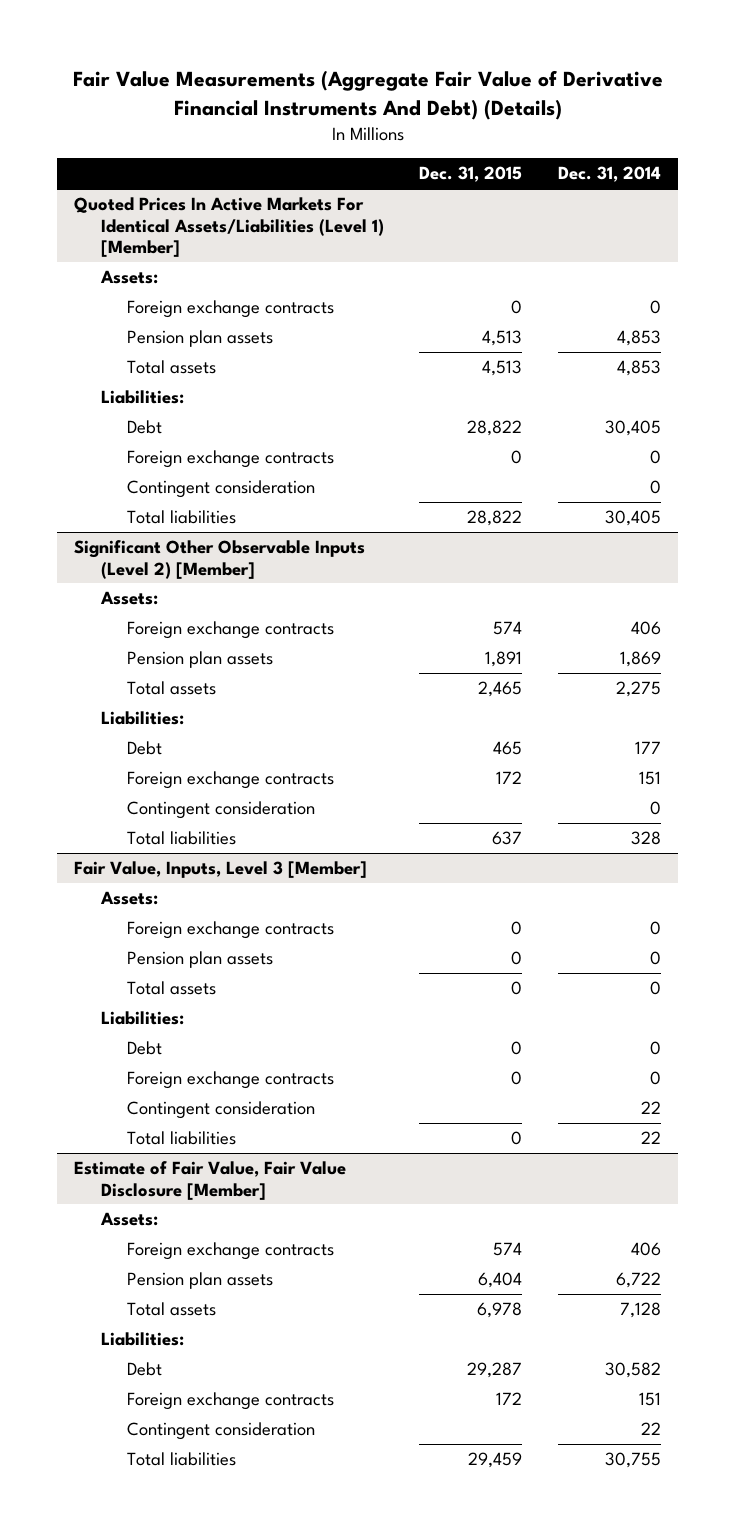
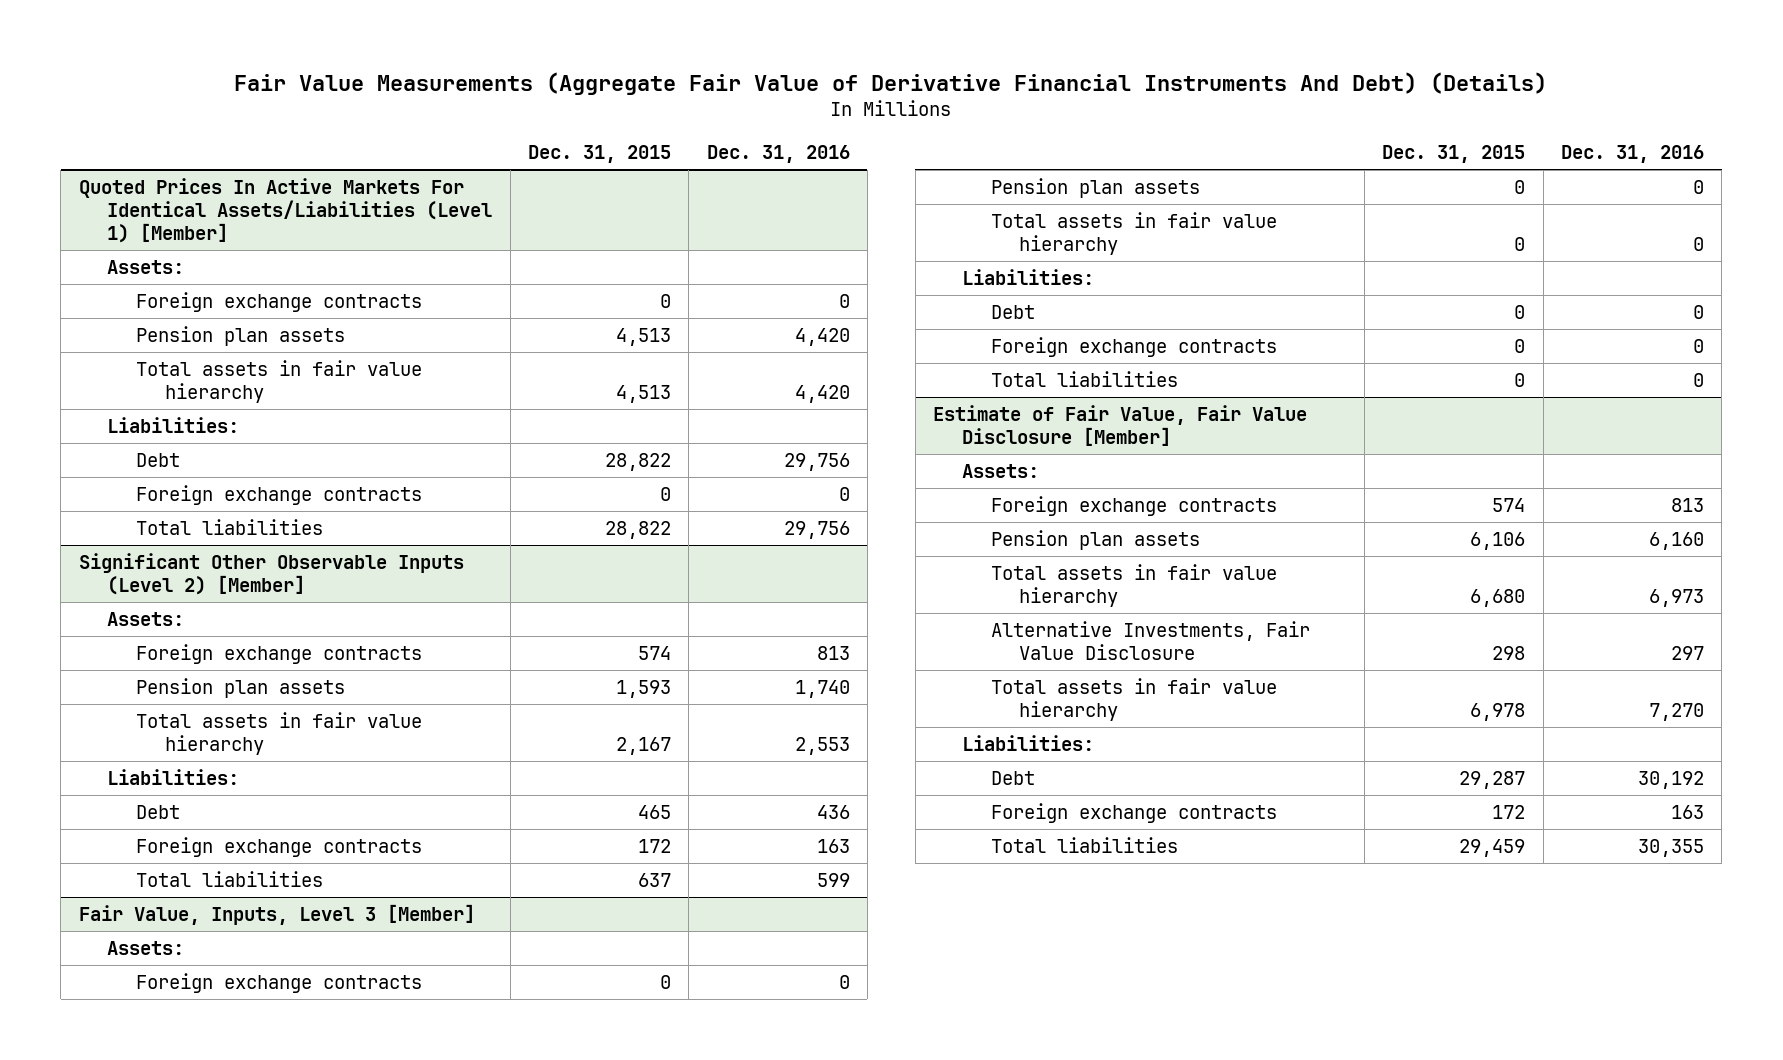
- | Dec. 31, 2015 | Dec. 31, 2014
+ | Dec. 31, 2015 | Dec. 31, 2016
@ Quoted Prices In Active Markets For Identical Assets/Liabilities (Level 1) [Member]
- Total assets | 4,513 | 4,853
+ Total assets in fair value hierarchy | 4,513 | 4,420
- Contingent consideration | | 0
@ Significant Other Observable Inputs (Level 2) [Member]
- Pension plan assets | 1,891 | 1,869
- Total assets | 2,465 | 2,275
+ Pension plan assets | 1,593 | 1,740
+ Total assets in fair value hierarchy | 2,167 | 2,553
- Contingent consideration | | 0
@ Fair Value, Inputs, Level 3 [Member]
- Total assets | 0 | 0
+ Total assets in fair value hierarchy | 0 | 0
- Contingent consideration | | 22
@ Estimate of Fair Value, Fair Value Disclosure [Member]
- Pension plan assets | 6,404 | 6,722
- Total assets | 6,978 | 7,128
+ Pension plan assets | 6,106 | 6,160
+ Total assets in fair value hierarchy | 6,680 | 6,973
+ Alternative Investments, Fair Value Disclosure | 298 | 297
+ Total assets in fair value hierarchy | 6,978 | 7,270
- Contingent consideration | | 22

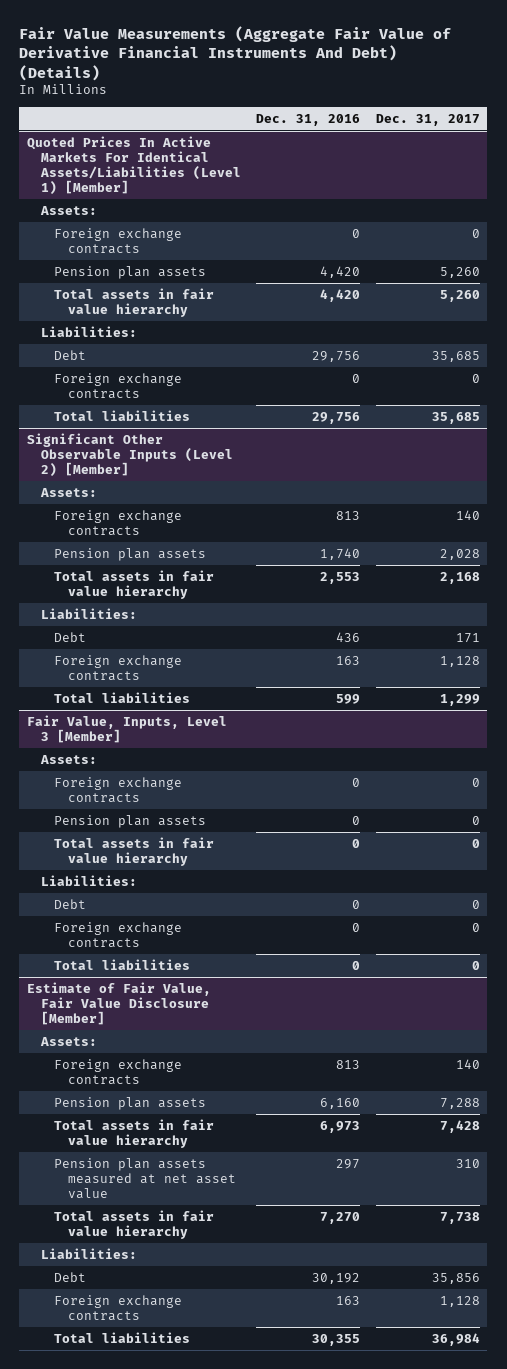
- | Dec. 31, 2015 | Dec. 31, 2016
+ | Dec. 31, 2016 | Dec. 31, 2017
@ Estimate of Fair Value, Fair Value Disclosure [Member]
- Alternative Investments, Fair Value Disclosure | 298 | 297
+ Pension plan assets measured at net asset value | 297 | 310

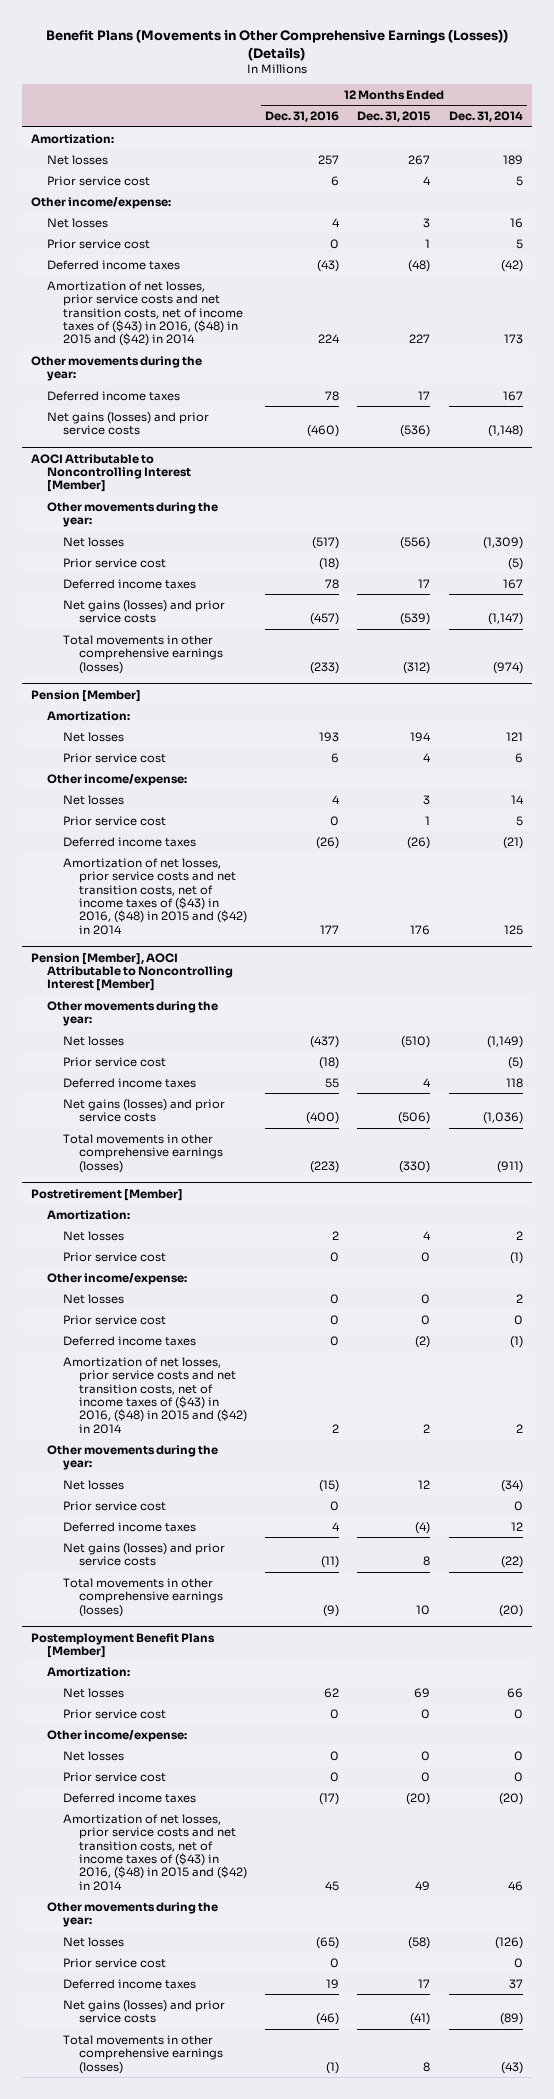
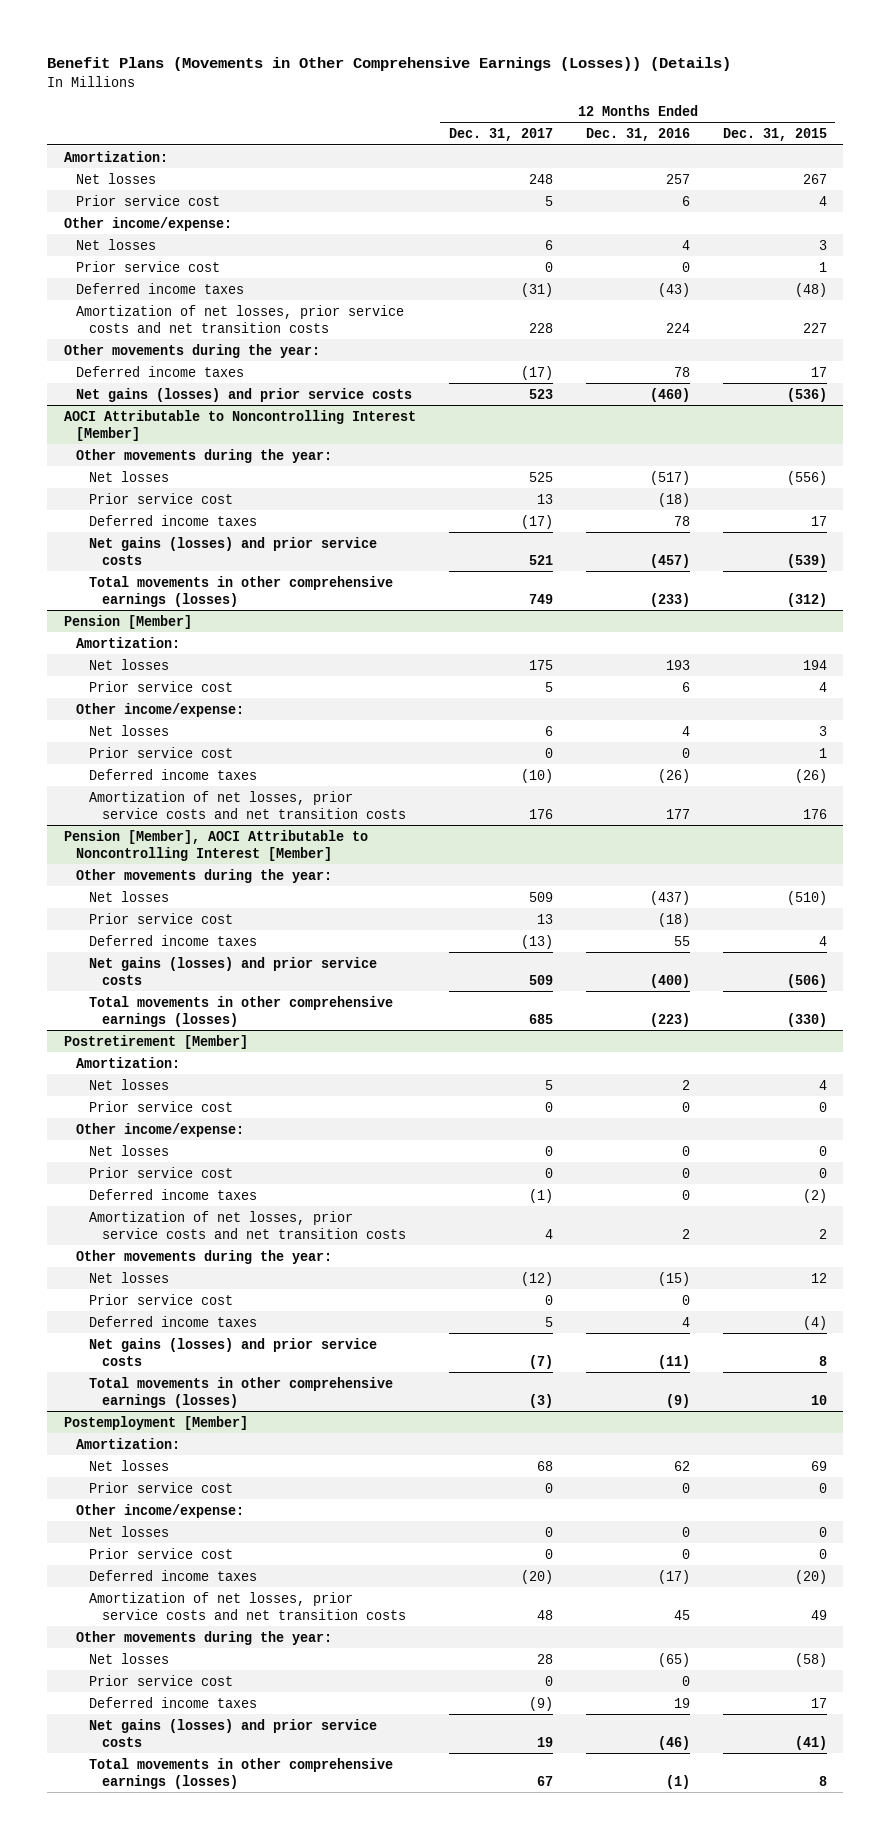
- | 12 Months Ended Dec. 31, 2016 | 12 Months Ended Dec. 31, 2015 | 12 Months Ended Dec. 31, 2014
+ | 12 Months Ended Dec. 31, 2017 | 12 Months Ended Dec. 31, 2016 | 12 Months Ended Dec. 31, 2015
- Amortization of net losses, prior service costs and net transition costs, net of income taxes of ($43) in 2016, ($48) in 2015 and ($42) in 2014 | 224 | 227 | 173
+ Amortization of net losses, prior service costs and net transition costs | 228 | 224 | 227
@ Pension [Member]
- Amortization of net losses, prior service costs and net transition costs, net of income taxes of ($43) in 2016, ($48) in 2015 and ($42) in 2014 | 177 | 176 | 125
+ Amortization of net losses, prior service costs and net transition costs | 176 | 177 | 176
@ Postretirement [Member]
- Amortization of net losses, prior service costs and net transition costs, net of income taxes of ($43) in 2016, ($48) in 2015 and ($42) in 2014 | 2 | 2 | 2
+ Amortization of net losses, prior service costs and net transition costs | 4 | 2 | 2
- Postemployment Benefit Plans [Member]
+ Postemployment [Member]
- Amortization of net losses, prior service costs and net transition costs, net of income taxes of ($43) in 2016, ($48) in 2015 and ($42) in 2014 | 45 | 49 | 46
+ Amortization of net losses, prior service costs and net transition costs | 48 | 45 | 49

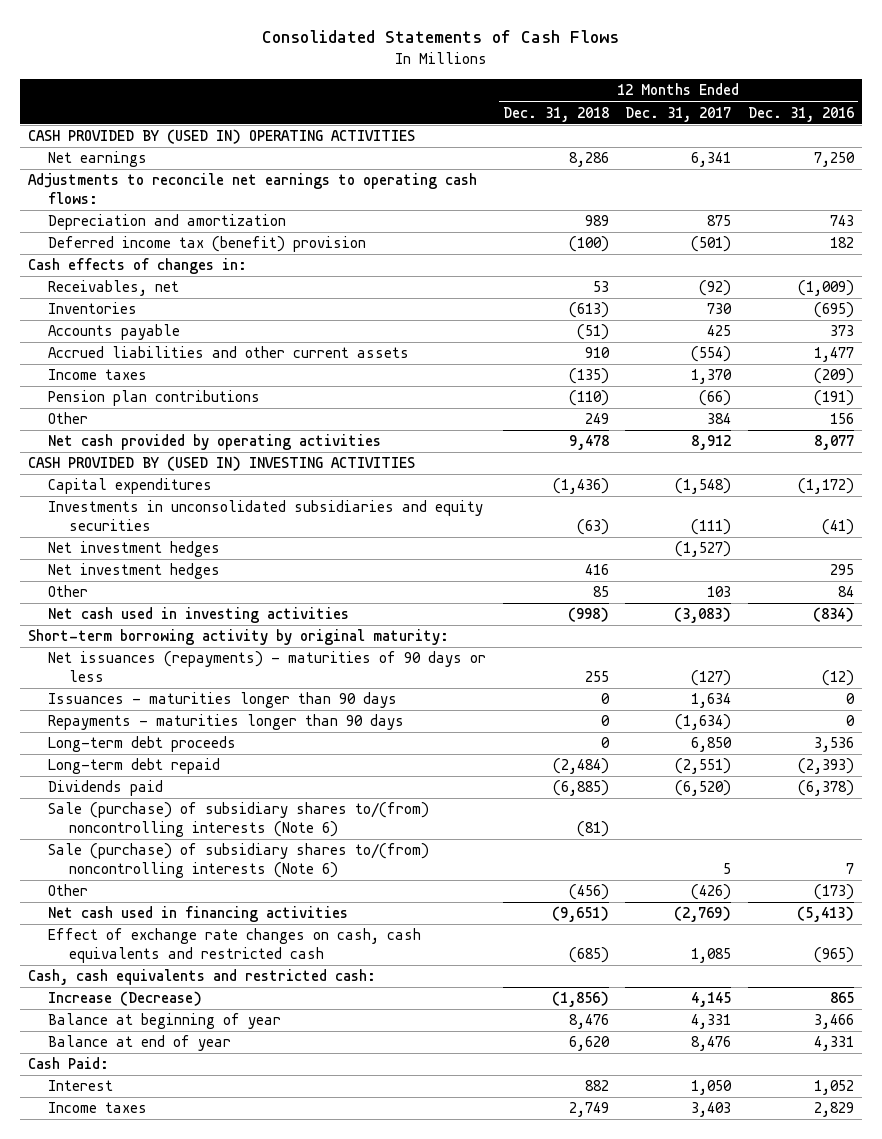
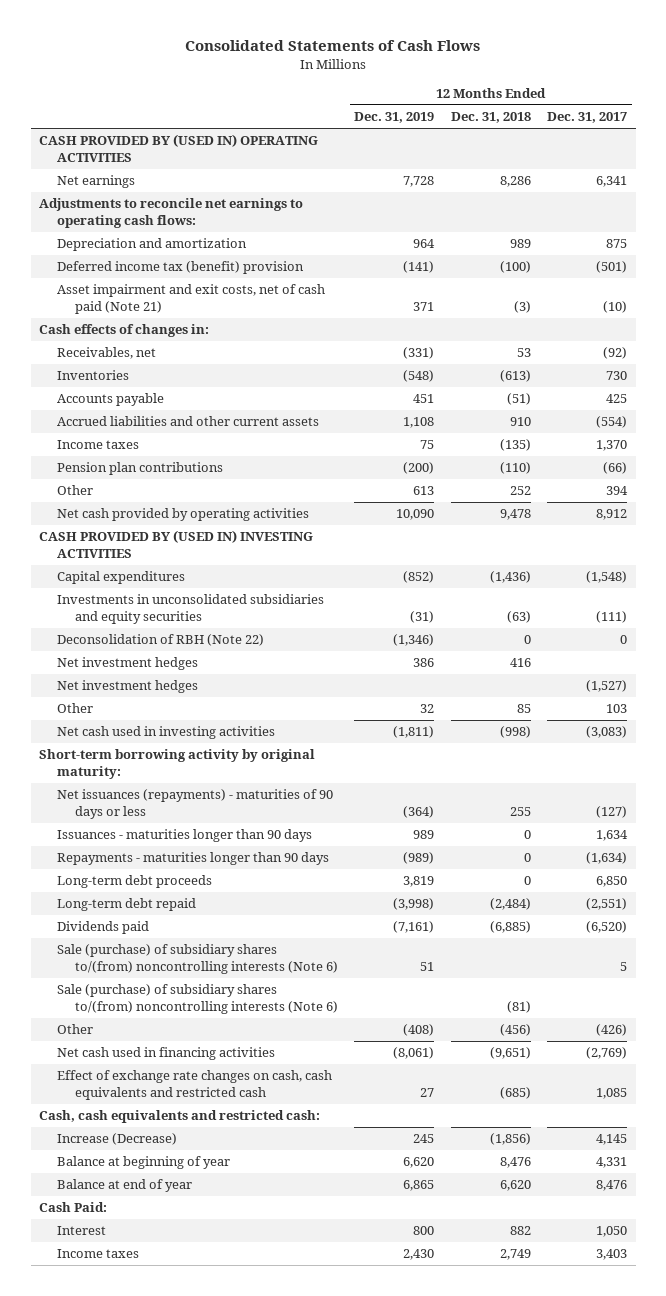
- | 12 Months Ended Dec. 31, 2018 | 12 Months Ended Dec. 31, 2017 | 12 Months Ended Dec. 31, 2016
+ | 12 Months Ended Dec. 31, 2019 | 12 Months Ended Dec. 31, 2018 | 12 Months Ended Dec. 31, 2017
+ Asset impairment and exit costs, net of cash paid (Note 21) | 371 | (3) | (10)
- Other | 249 | 384 | 156
+ Other | 613 | 252 | 394
+ Deconsolidation of RBH (Note 22) | (1,346) | 0 | 0
moved down: Net investment hedges | | | (1,527)
moved down: Sale (purchase) of subsidiary shares to/(from) noncontrolling interests (Note 6) | | (81) |

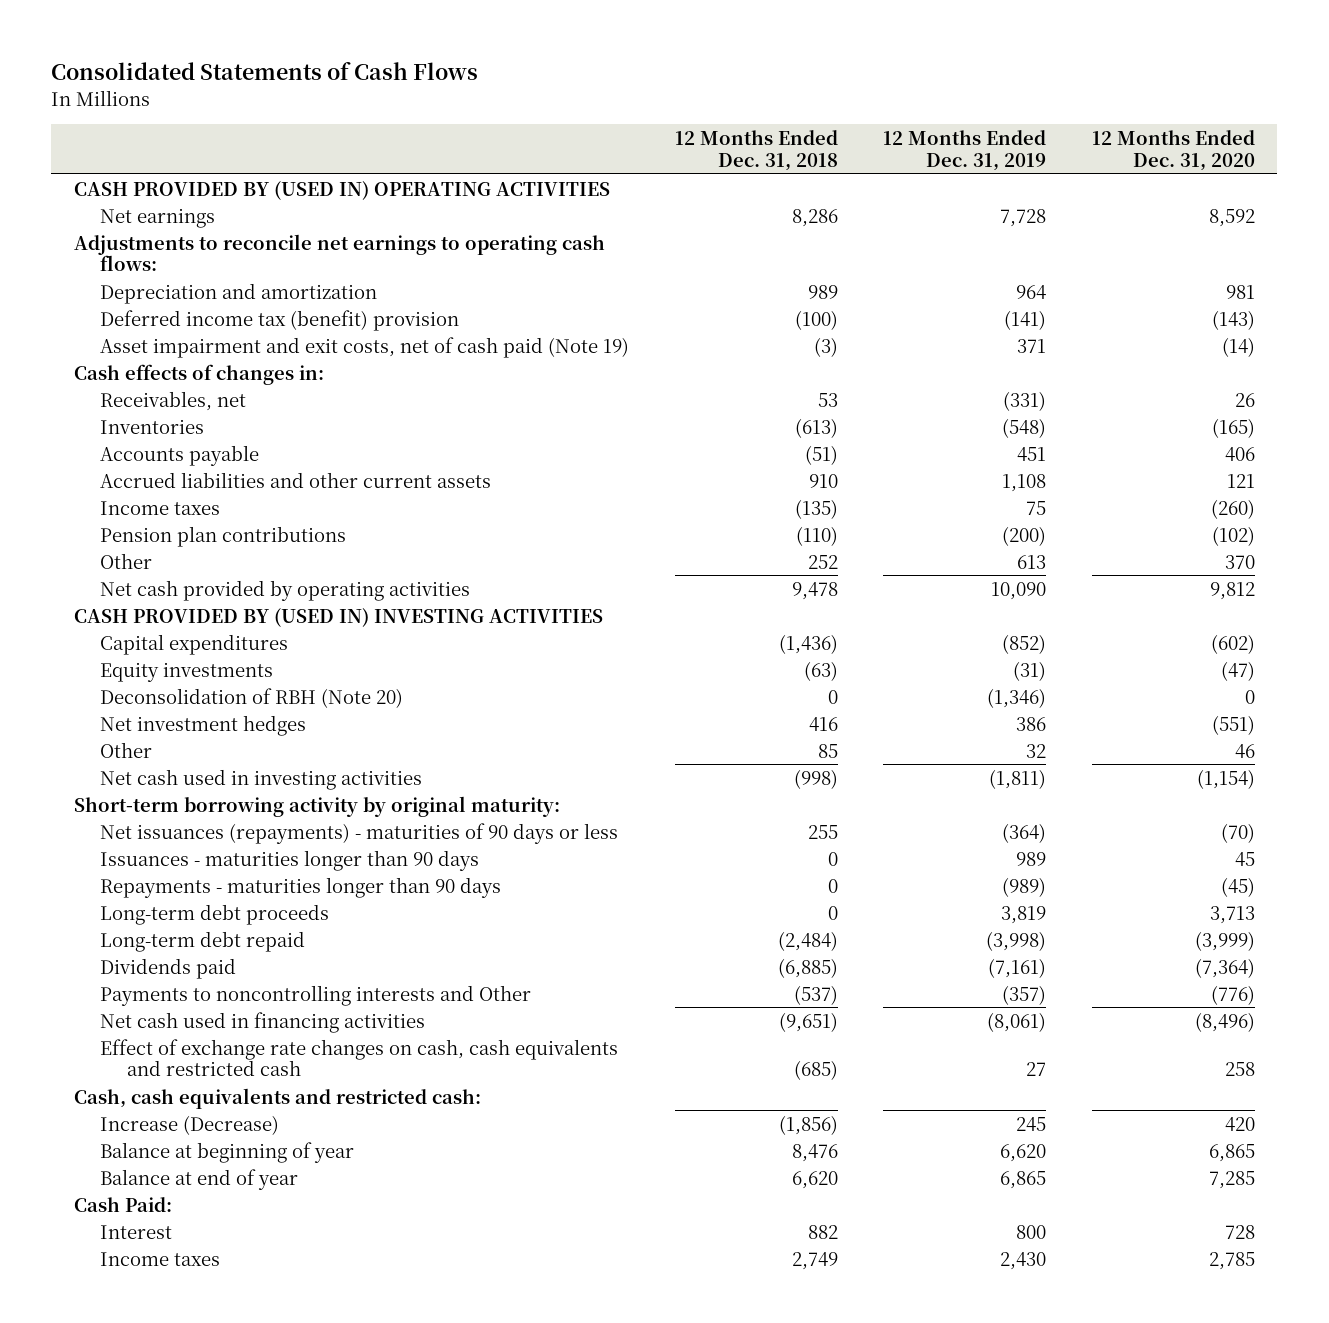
- | 12 Months Ended Dec. 31, 2019 | 12 Months Ended Dec. 31, 2018 | 12 Months Ended Dec. 31, 2017
+ | 12 Months Ended Dec. 31, 2018 | 12 Months Ended Dec. 31, 2019 | 12 Months Ended Dec. 31, 2020
- Asset impairment and exit costs, net of cash paid (Note 21) | 371 | (3) | (10)
+ Asset impairment and exit costs, net of cash paid (Note 19) | (3) | 371 | (14)
- Investments in unconsolidated subsidiaries and equity securities | (31) | (63) | (111)
- Deconsolidation of RBH (Note 22) | (1,346) | 0 | 0
+ Equity investments | (63) | (31) | (47)
+ Deconsolidation of RBH (Note 20) | 0 | (1,346) | 0
- Net investment hedges | | | (1,527)
- Sale (purchase) of subsidiary shares to/(from) noncontrolling interests (Note 6) | 51 | | 5
- Sale (purchase) of subsidiary shares to/(from) noncontrolling interests (Note 6) | | (81) |
- Other | (408) | (456) | (426)
+ Payments to noncontrolling interests and Other | (537) | (357) | (776)

